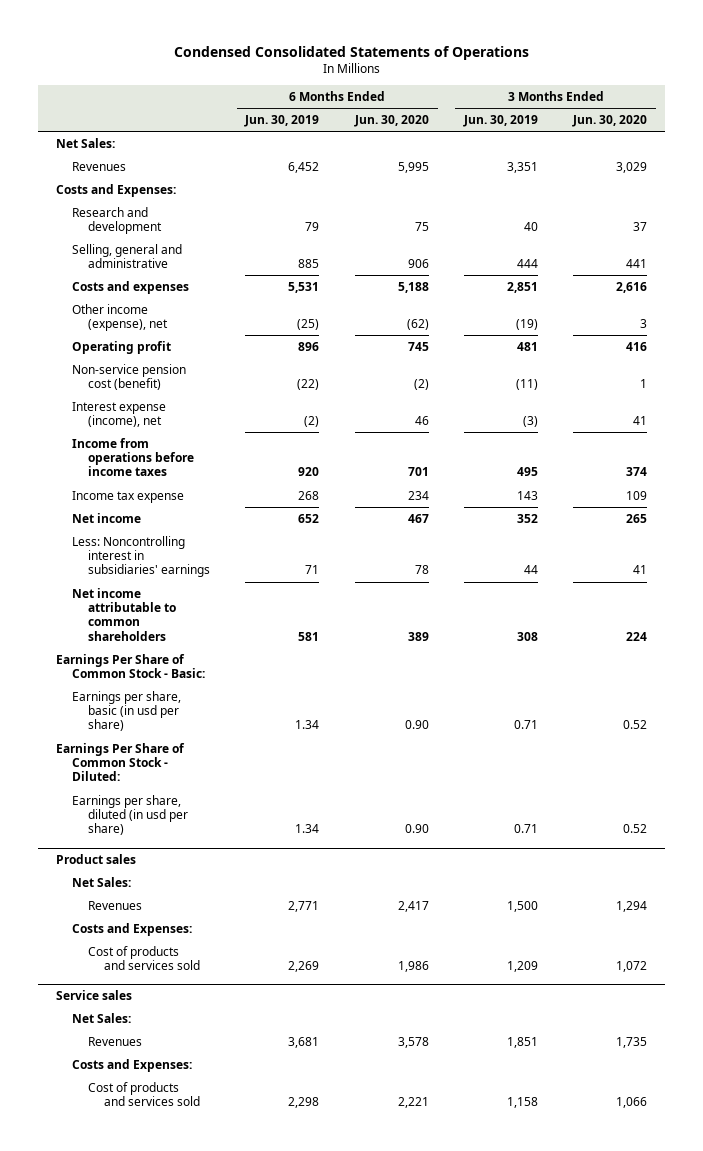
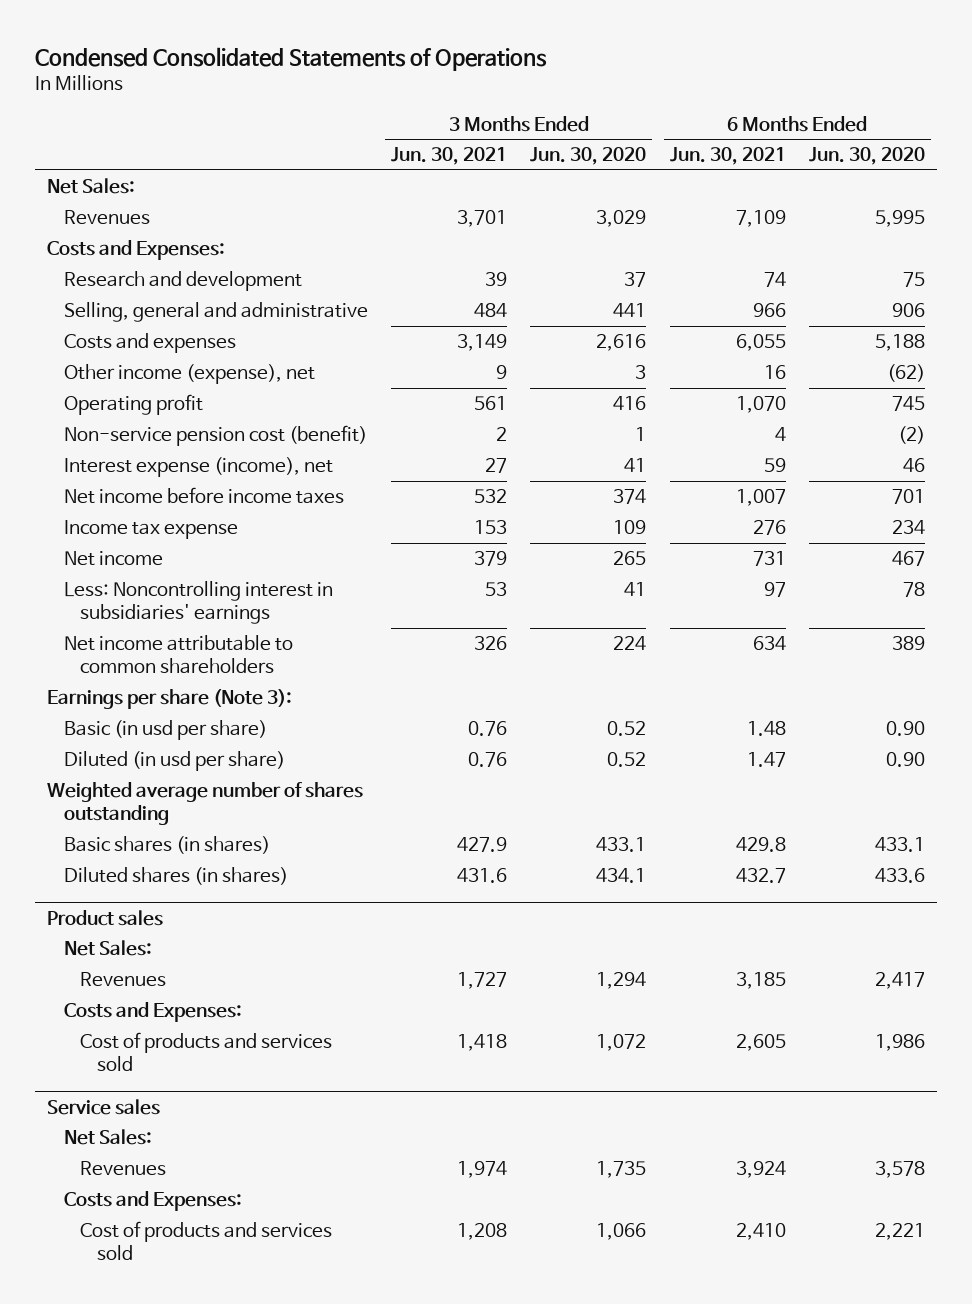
- | 6 Months Ended Jun. 30, 2019 | 6 Months Ended Jun. 30, 2020 | 3 Months Ended Jun. 30, 2019 | 3 Months Ended Jun. 30, 2020
+ | 3 Months Ended Jun. 30, 2021 | 3 Months Ended Jun. 30, 2020 | 6 Months Ended Jun. 30, 2021 | 6 Months Ended Jun. 30, 2020
- Income from operations before income taxes | 920 | 701 | 495 | 374
+ Net income before income taxes | 532 | 374 | 1,007 | 701
- Earnings Per Share of Common Stock - Basic:
- Earnings per share, basic (in usd per share) | 1.34 | 0.90 | 0.71 | 0.52
- Earnings Per Share of Common Stock - Diluted:
- Earnings per share, diluted (in usd per share) | 1.34 | 0.90 | 0.71 | 0.52
+ Earnings per share (Note 3):
+ Basic (in usd per share) | 0.76 | 0.52 | 1.48 | 0.90
+ Diluted (in usd per share) | 0.76 | 0.52 | 1.47 | 0.90
+ Weighted average number of shares outstanding
+ Basic shares (in shares) | 427.9 | 433.1 | 429.8 | 433.1
+ Diluted shares (in shares) | 431.6 | 434.1 | 432.7 | 433.6

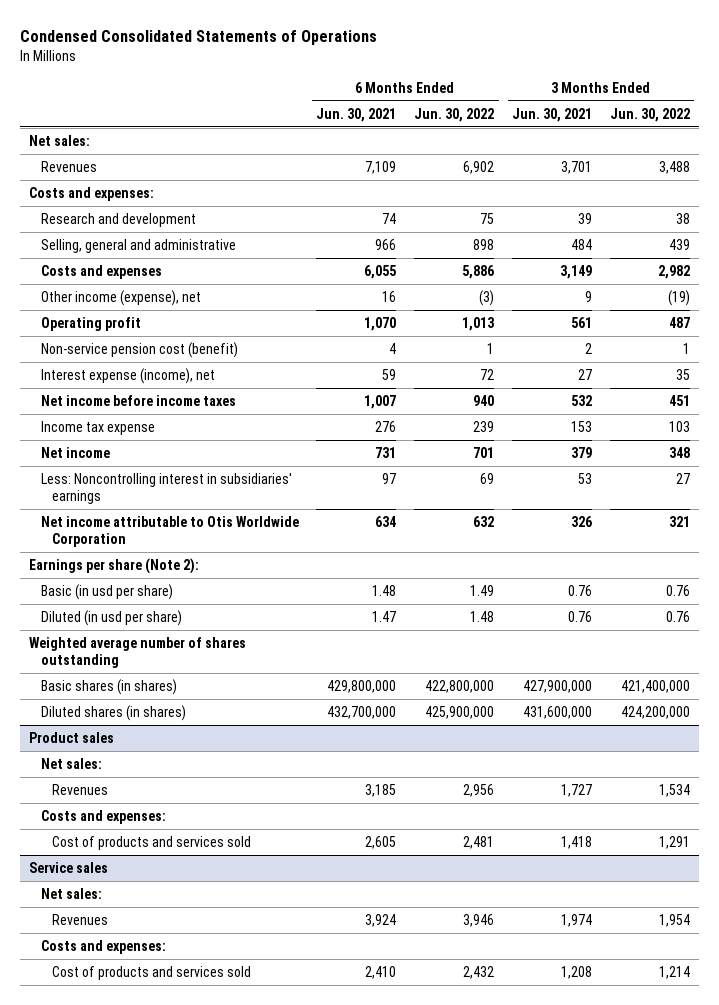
- | 3 Months Ended Jun. 30, 2021 | 3 Months Ended Jun. 30, 2020 | 6 Months Ended Jun. 30, 2021 | 6 Months Ended Jun. 30, 2020
+ | 6 Months Ended Jun. 30, 2021 | 6 Months Ended Jun. 30, 2022 | 3 Months Ended Jun. 30, 2021 | 3 Months Ended Jun. 30, 2022
- Net Sales:
+ Net sales:
- Costs and Expenses:
+ Costs and expenses:
- Net income attributable to common shareholders | 326 | 224 | 634 | 389
- Earnings per share (Note 3):
+ Net income attributable to Otis Worldwide Corporation | 634 | 632 | 326 | 321
+ Earnings per share (Note 2):
- Basic shares (in shares) | 427.9 | 433.1 | 429.8 | 433.1
- Diluted shares (in shares) | 431.6 | 434.1 | 432.7 | 433.6
+ Basic shares (in shares) | 429,800,000 | 422,800,000 | 427,900,000 | 421,400,000
+ Diluted shares (in shares) | 432,700,000 | 425,900,000 | 431,600,000 | 424,200,000
@ Product sales
- Net Sales:
+ Net sales:
- Costs and Expenses:
+ Costs and expenses:
@ Service sales
- Net Sales:
+ Net sales:
- Costs and Expenses:
+ Costs and expenses:

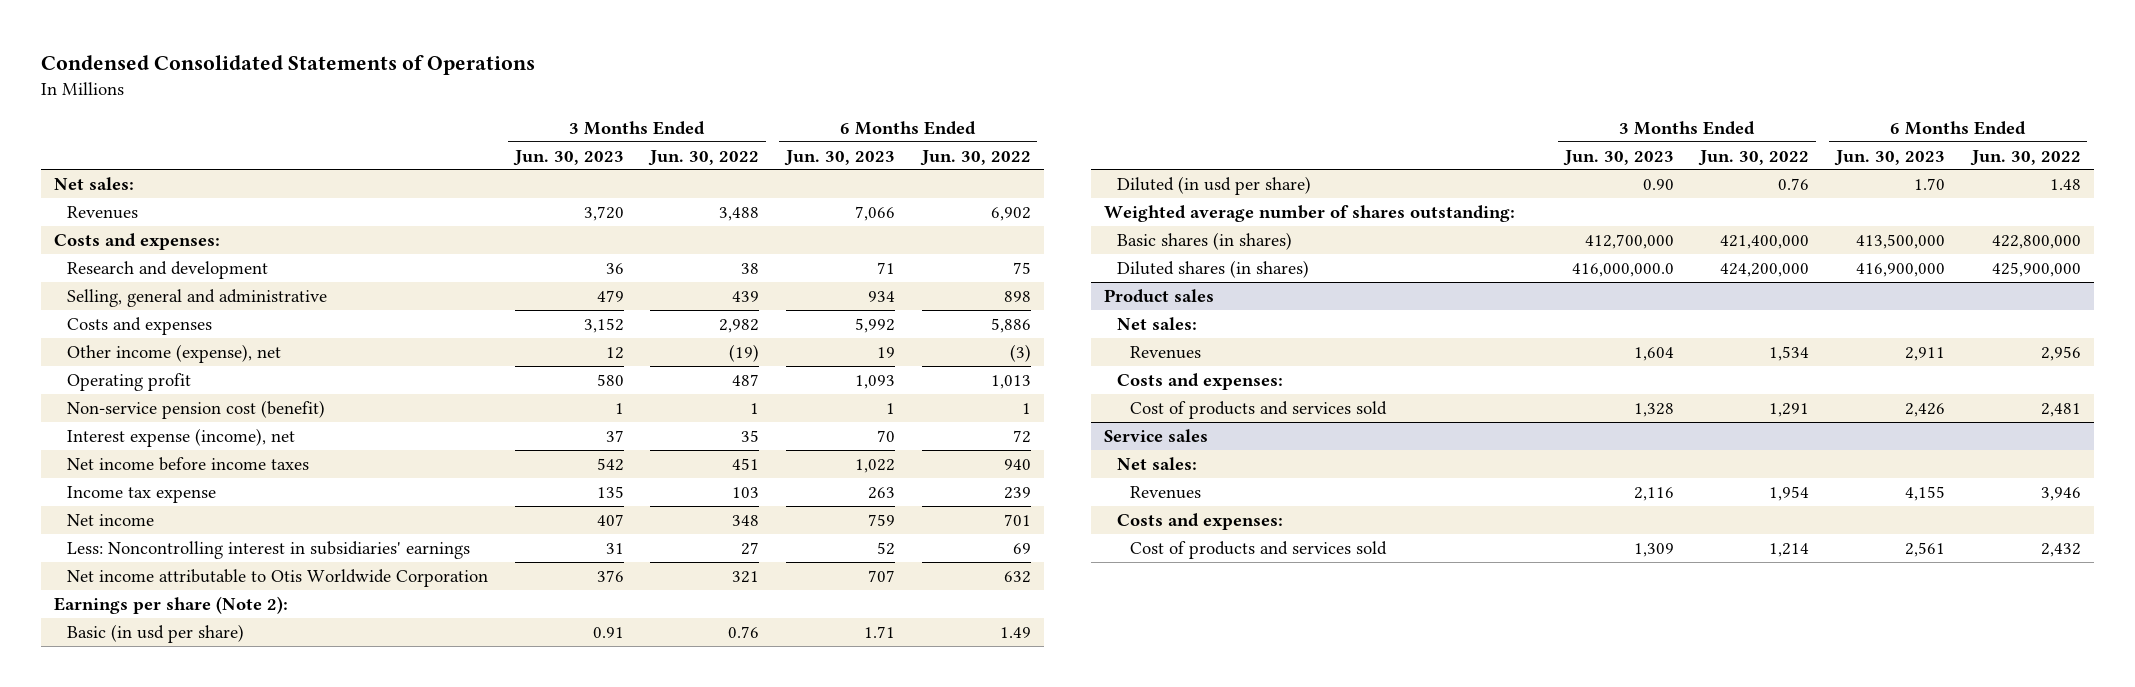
- | 6 Months Ended Jun. 30, 2021 | 6 Months Ended Jun. 30, 2022 | 3 Months Ended Jun. 30, 2021 | 3 Months Ended Jun. 30, 2022
+ | 3 Months Ended Jun. 30, 2023 | 3 Months Ended Jun. 30, 2022 | 6 Months Ended Jun. 30, 2023 | 6 Months Ended Jun. 30, 2022
- Weighted average number of shares outstanding
+ Weighted average number of shares outstanding:

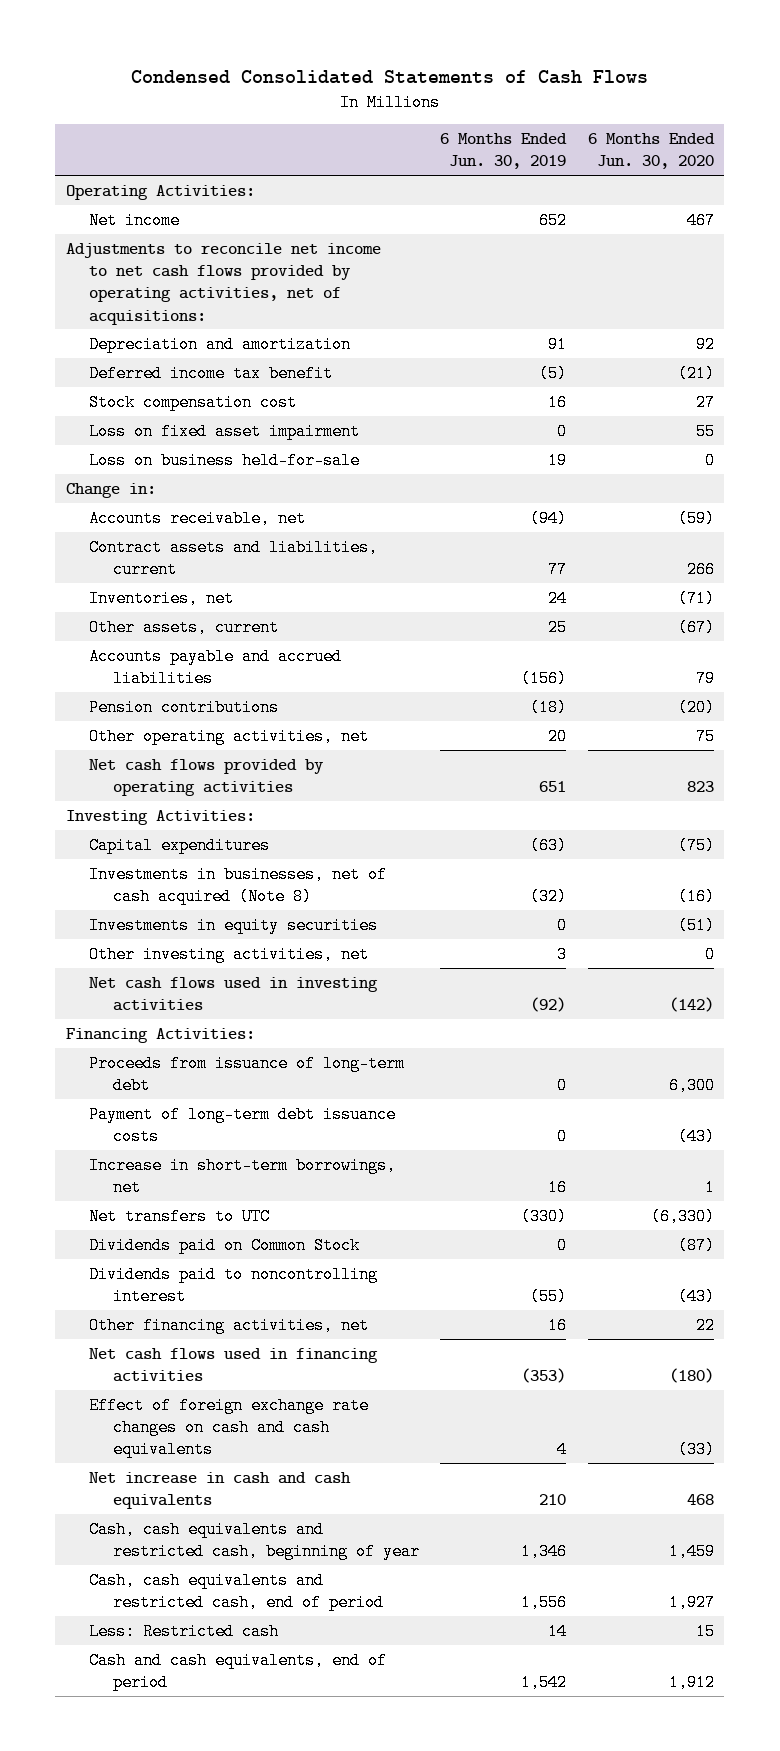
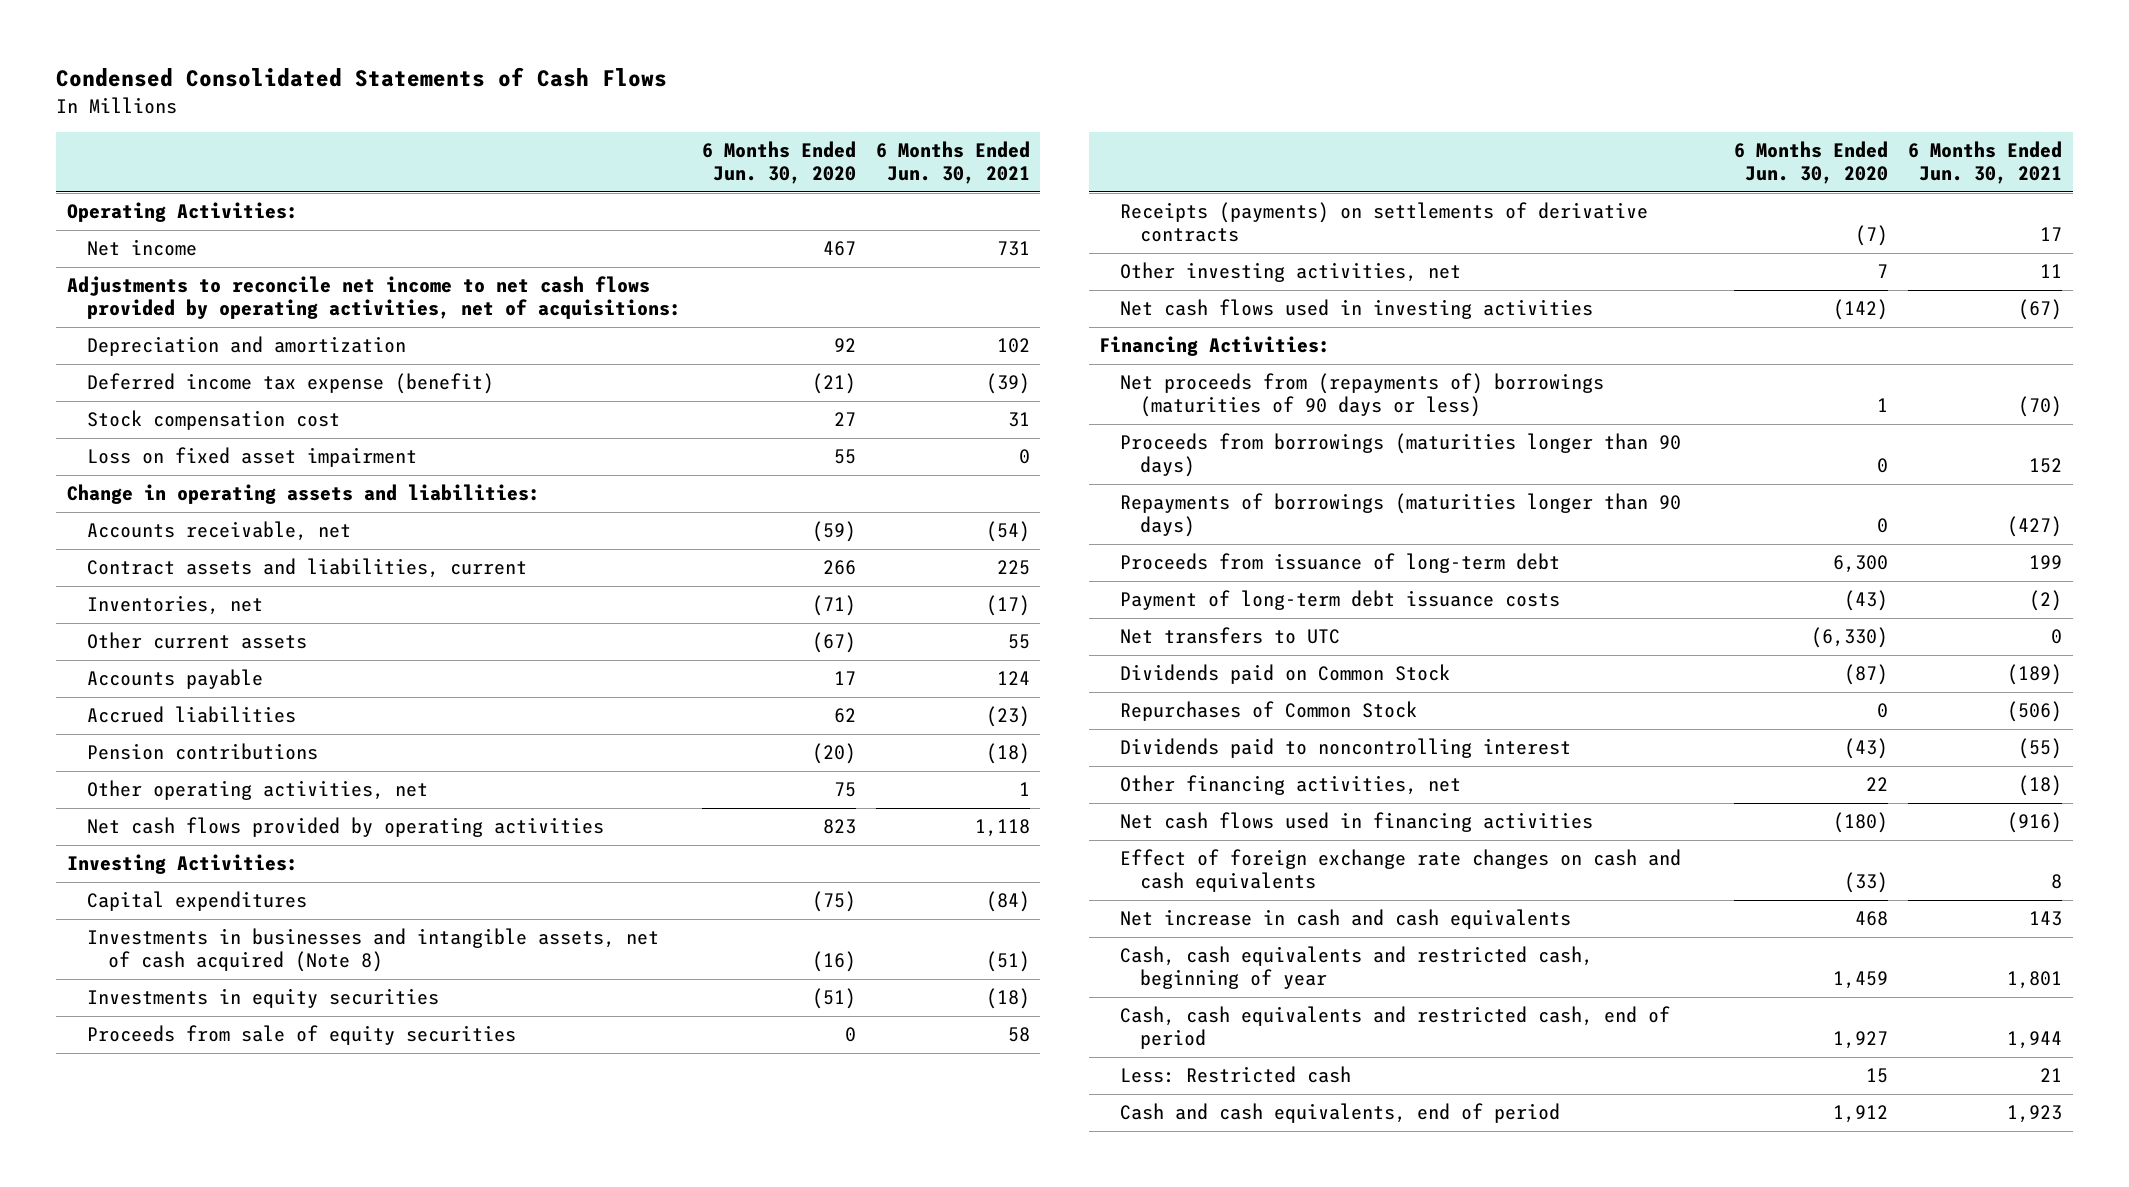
- | 6 Months Ended Jun. 30, 2019 | 6 Months Ended Jun. 30, 2020
+ | 6 Months Ended Jun. 30, 2020 | 6 Months Ended Jun. 30, 2021
- Deferred income tax benefit | (5) | (21)
+ Deferred income tax expense (benefit) | (21) | (39)
- Loss on business held-for-sale | 19 | 0
- Change in:
+ Change in operating assets and liabilities:
- Other assets, current | 25 | (67)
- Accounts payable and accrued liabilities | (156) | 79
+ Other current assets | (67) | 55
+ Accounts payable | 17 | 124
+ Accrued liabilities | 62 | (23)
- Investments in businesses, net of cash acquired (Note 8) | (32) | (16)
+ Investments in businesses and intangible assets, net of cash acquired (Note 8) | (16) | (51)
- Other investing activities, net | 3 | 0
+ Proceeds from sale of equity securities | 0 | 58
+ Receipts (payments) on settlements of derivative contracts | (7) | 17
+ Other investing activities, net | 7 | 11
+ Net proceeds from (repayments of) borrowings (maturities of 90 days or less) | 1 | (70)
+ Proceeds from borrowings (maturities longer than 90 days) | 0 | 152
+ Repayments of borrowings (maturities longer than 90 days) | 0 | (427)
- Increase in short-term borrowings, net | 16 | 1
+ Repurchases of Common Stock | 0 | (506)

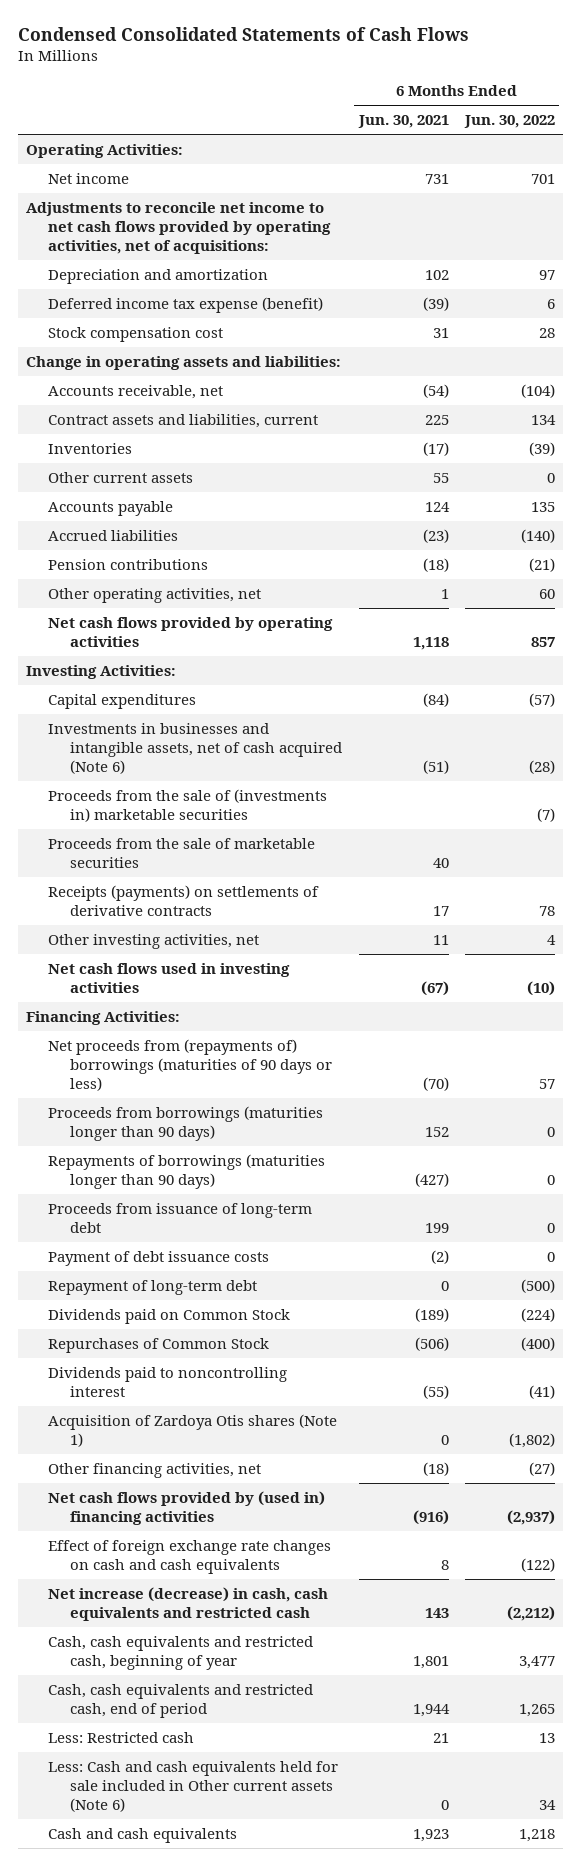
- | 6 Months Ended Jun. 30, 2020 | 6 Months Ended Jun. 30, 2021
+ | 6 Months Ended Jun. 30, 2021 | 6 Months Ended Jun. 30, 2022
- Loss on fixed asset impairment | 55 | 0
- Inventories, net | (71) | (17)
+ Inventories | (17) | (39)
- Investments in businesses and intangible assets, net of cash acquired (Note 8) | (16) | (51)
- Investments in equity securities | (51) | (18)
- Proceeds from sale of equity securities | 0 | 58
+ Investments in businesses and intangible assets, net of cash acquired (Note 6) | (51) | (28)
+ Proceeds from the sale of (investments in) marketable securities | | (7)
+ Proceeds from the sale of marketable securities | 40 |
- Payment of long-term debt issuance costs | (43) | (2)
- Net transfers to UTC | (6,330) | 0
+ Payment of debt issuance costs | (2) | 0
+ Repayment of long-term debt | 0 | (500)
+ Acquisition of Zardoya Otis shares (Note 1) | 0 | (1,802)
- Net cash flows used in financing activities | (180) | (916)
+ Net cash flows provided by (used in) financing activities | (916) | (2,937)
- Net increase in cash and cash equivalents | 468 | 143
+ Net increase (decrease) in cash, cash equivalents and restricted cash | 143 | (2,212)
- Cash and cash equivalents, end of period | 1,912 | 1,923
+ Less: Cash and cash equivalents held for sale included in Other current assets (Note 6) | 0 | 34
+ Cash and cash equivalents | 1,923 | 1,218

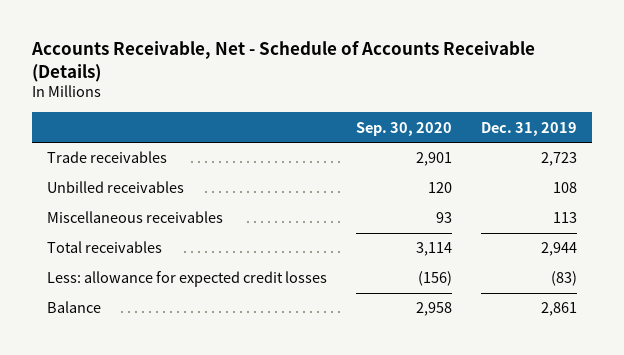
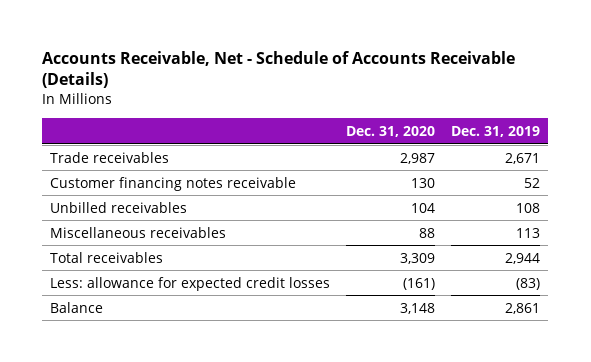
- | Sep. 30, 2020 | Dec. 31, 2019
+ | Dec. 31, 2020 | Dec. 31, 2019
- Trade receivables | 2,901 | 2,723
+ Trade receivables | 2,987 | 2,671
+ Customer financing notes receivable | 130 | 52

